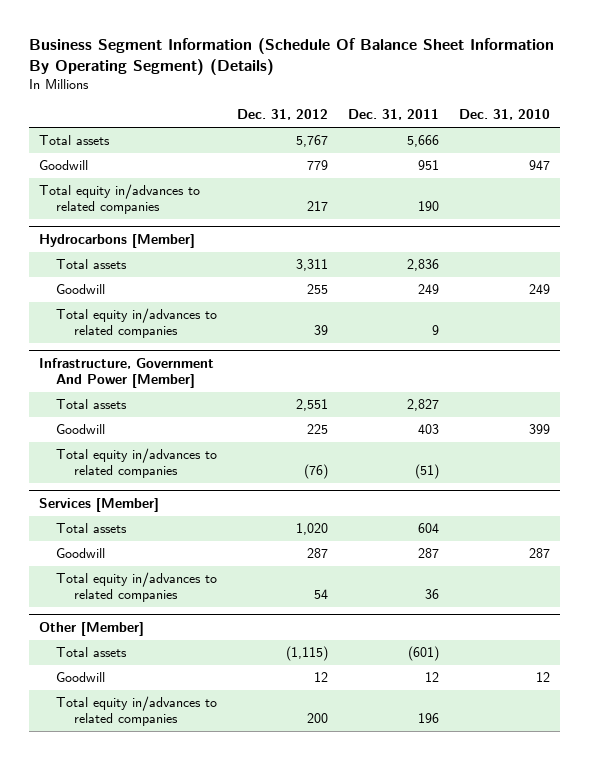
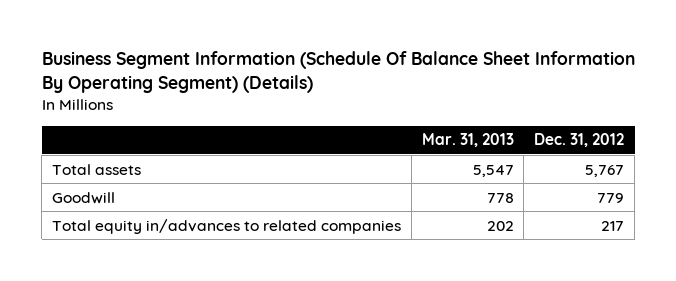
- | Dec. 31, 2012 | Dec. 31, 2011 | Dec. 31, 2010
+ | Mar. 31, 2013 | Dec. 31, 2012
- Hydrocarbons [Member]
- Total assets | 3,311 | 2,836 |
- Goodwill | 255 | 249 | 249
- Total equity in/advances to related companies | 39 | 9 |
- Infrastructure, Government And Power [Member]
- Total assets | 2,551 | 2,827 |
- Goodwill | 225 | 403 | 399
- Total equity in/advances to related companies | (76) | (51) |
- Services [Member]
- Total assets | 1,020 | 604 |
- Goodwill | 287 | 287 | 287
- Total equity in/advances to related companies | 54 | 36 |
- Other [Member]
- Total assets | (1,115) | (601) |
- Goodwill | 12 | 12 | 12
- Total equity in/advances to related companies | 200 | 196 |

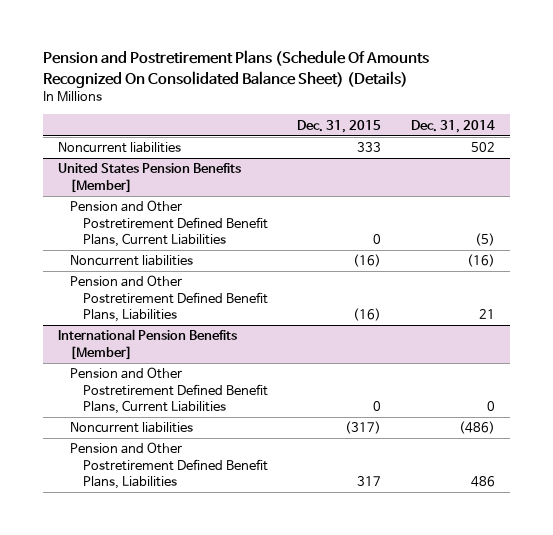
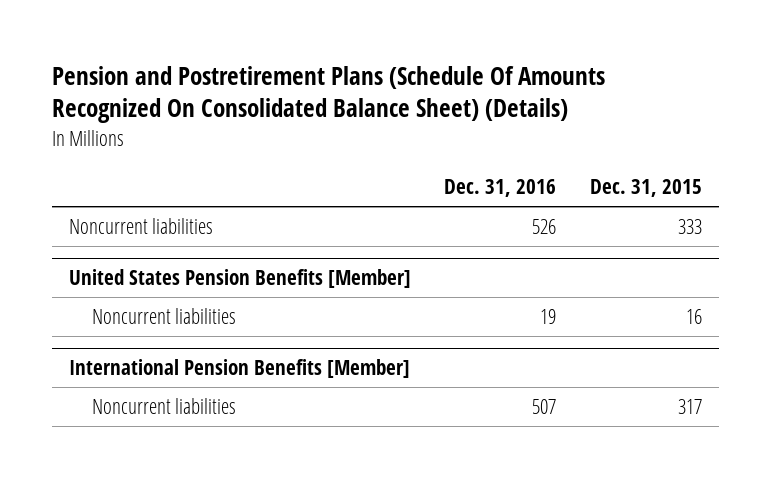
- | Dec. 31, 2015 | Dec. 31, 2014
+ | Dec. 31, 2016 | Dec. 31, 2015
@ United States Pension Benefits [Member]
- Pension and Other Postretirement Defined Benefit Plans, Current Liabilities | 0 | (5)
- Noncurrent liabilities | (16) | (16)
- Pension and Other Postretirement Defined Benefit Plans, Liabilities | (16) | 21
+ Noncurrent liabilities | 19 | 16
@ International Pension Benefits [Member]
- Pension and Other Postretirement Defined Benefit Plans, Current Liabilities | 0 | 0
- Noncurrent liabilities | (317) | (486)
- Pension and Other Postretirement Defined Benefit Plans, Liabilities | 317 | 486
+ Noncurrent liabilities | 507 | 317

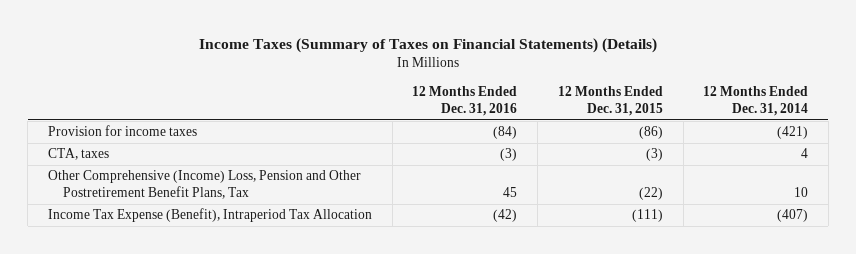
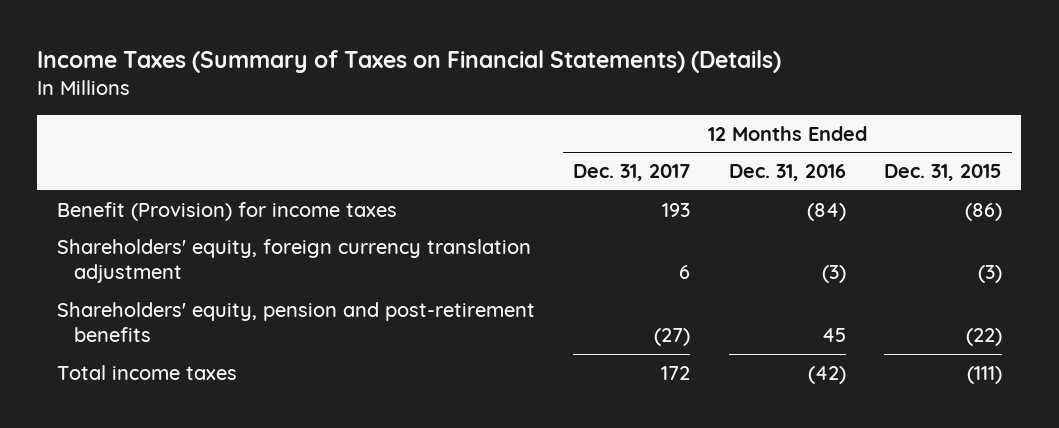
- | 12 Months Ended Dec. 31, 2016 | 12 Months Ended Dec. 31, 2015 | 12 Months Ended Dec. 31, 2014
+ | 12 Months Ended Dec. 31, 2017 | 12 Months Ended Dec. 31, 2016 | 12 Months Ended Dec. 31, 2015
- Provision for income taxes | (84) | (86) | (421)
- CTA, taxes | (3) | (3) | 4
- Other Comprehensive (Income) Loss, Pension and Other Postretirement Benefit Plans, Tax | 45 | (22) | 10
- Income Tax Expense (Benefit), Intraperiod Tax Allocation | (42) | (111) | (407)
+ Benefit (Provision) for income taxes | 193 | (84) | (86)
+ Shareholders' equity, foreign currency translation adjustment | 6 | (3) | (3)
+ Shareholders' equity, pension and post-retirement benefits | (27) | 45 | (22)
+ Total income taxes | 172 | (42) | (111)

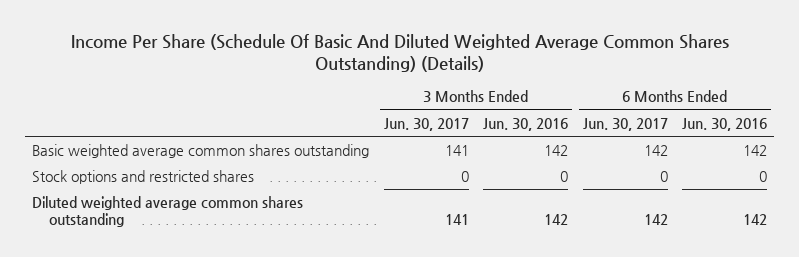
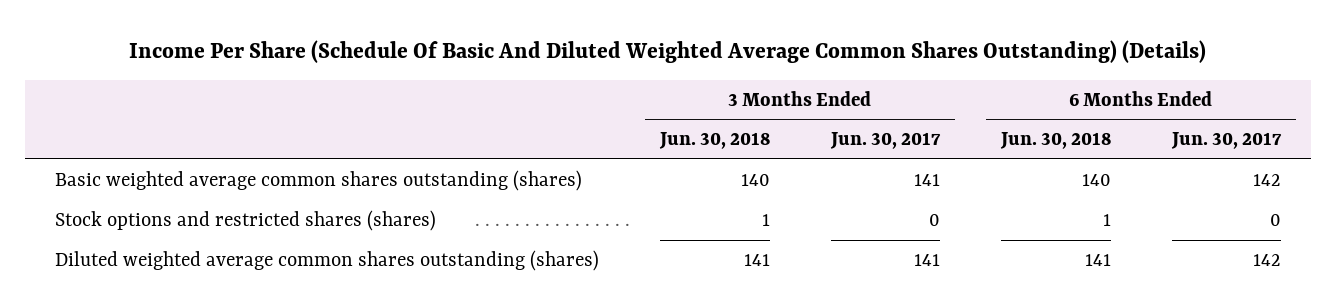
- | 3 Months Ended Jun. 30, 2017 | 3 Months Ended Jun. 30, 2016 | 6 Months Ended Jun. 30, 2017 | 6 Months Ended Jun. 30, 2016
+ | 3 Months Ended Jun. 30, 2018 | 3 Months Ended Jun. 30, 2017 | 6 Months Ended Jun. 30, 2018 | 6 Months Ended Jun. 30, 2017
- Basic weighted average common shares outstanding | 141 | 142 | 142 | 142
- Stock options and restricted shares | 0 | 0 | 0 | 0
- Diluted weighted average common shares outstanding | 141 | 142 | 142 | 142
+ Basic weighted average common shares outstanding (shares) | 140 | 141 | 140 | 142
+ Stock options and restricted shares (shares) | 1 | 0 | 1 | 0
+ Diluted weighted average common shares outstanding (shares) | 141 | 141 | 141 | 142

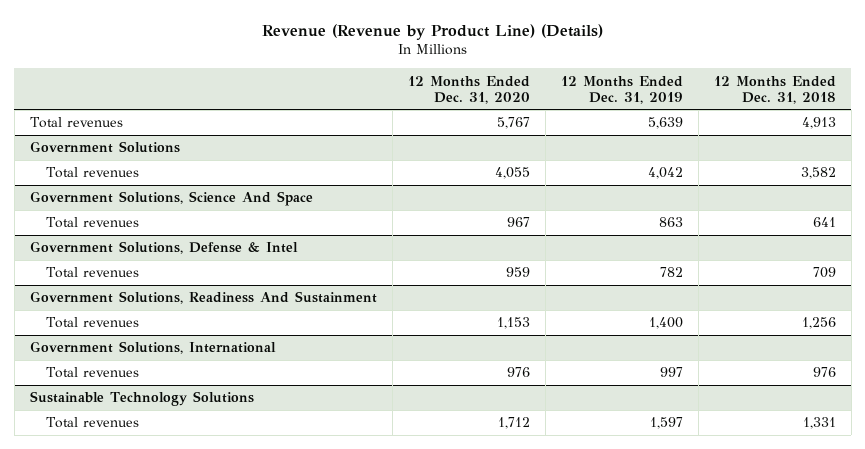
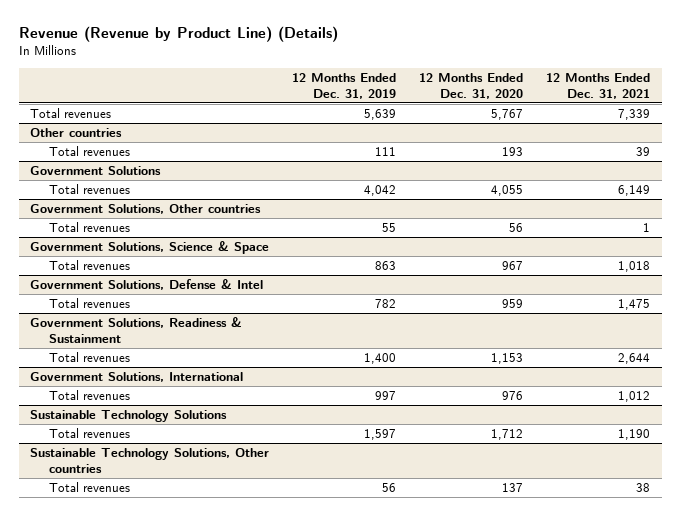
- | 12 Months Ended Dec. 31, 2020 | 12 Months Ended Dec. 31, 2019 | 12 Months Ended Dec. 31, 2018
+ | 12 Months Ended Dec. 31, 2019 | 12 Months Ended Dec. 31, 2020 | 12 Months Ended Dec. 31, 2021
+ Other countries
+ Total revenues | 111 | 193 | 39
- Government Solutions, Science And Space
+ Government Solutions, Other countries
+ Total revenues | 55 | 56 | 1
+ Government Solutions, Science & Space
- Government Solutions, Readiness And Sustainment
+ Government Solutions, Readiness & Sustainment
+ Sustainable Technology Solutions, Other countries
+ Total revenues | 56 | 137 | 38

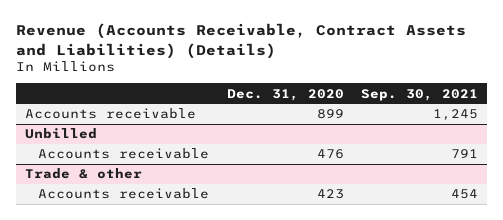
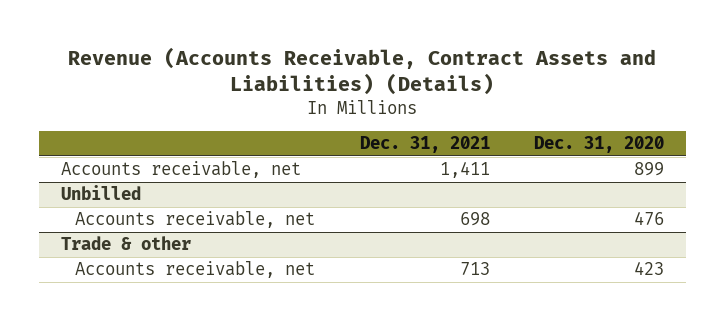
- | Dec. 31, 2020 | Sep. 30, 2021
+ | Dec. 31, 2021 | Dec. 31, 2020
- Accounts receivable | 899 | 1,245
+ Accounts receivable, net | 1,411 | 899
@ Unbilled
- Accounts receivable | 476 | 791
+ Accounts receivable, net | 698 | 476
@ Trade & other
- Accounts receivable | 423 | 454
+ Accounts receivable, net | 713 | 423

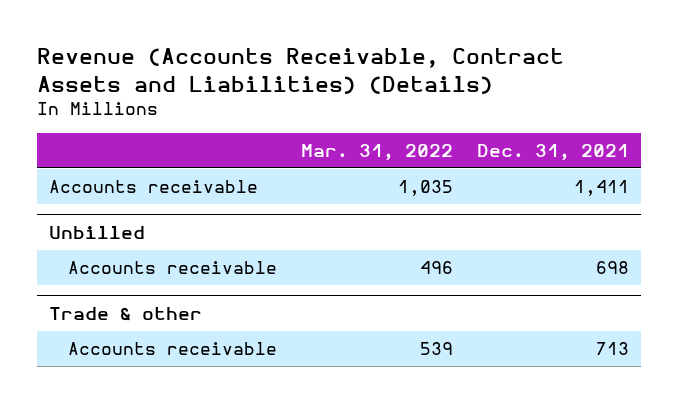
- | Dec. 31, 2021 | Dec. 31, 2020
+ | Mar. 31, 2022 | Dec. 31, 2021
- Accounts receivable, net | 1,411 | 899
+ Accounts receivable | 1,035 | 1,411
@ Unbilled
- Accounts receivable, net | 698 | 476
+ Accounts receivable | 496 | 698
@ Trade & other
- Accounts receivable, net | 713 | 423
+ Accounts receivable | 539 | 713

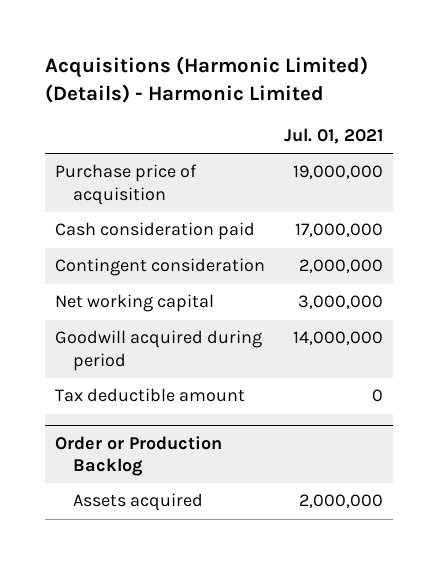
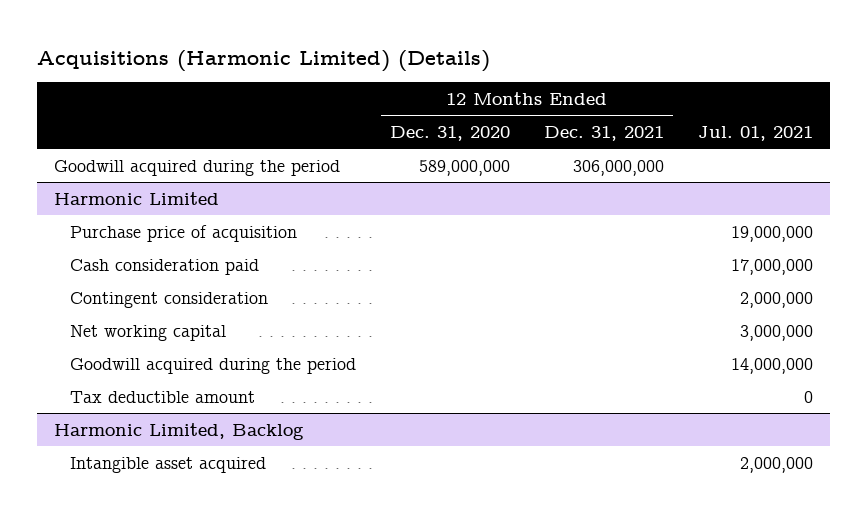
- Acquisitions (Harmonic Limited) (Details) - Harmonic Limited
+ Acquisitions (Harmonic Limited) (Details)
- | Jul. 01, 2021
+ | 12 Months Ended Dec. 31, 2020 | 12 Months Ended Dec. 31, 2021 | Jul. 01, 2021
+ Goodwill acquired during the period | 589,000,000 | 306,000,000 |
+ Harmonic Limited
- Goodwill acquired during period | 14,000,000
+ Goodwill acquired during the period | | | 14,000,000
- Order or Production Backlog
- Assets acquired | 2,000,000
+ Harmonic Limited, Backlog
+ Intangible asset acquired | | | 2,000,000

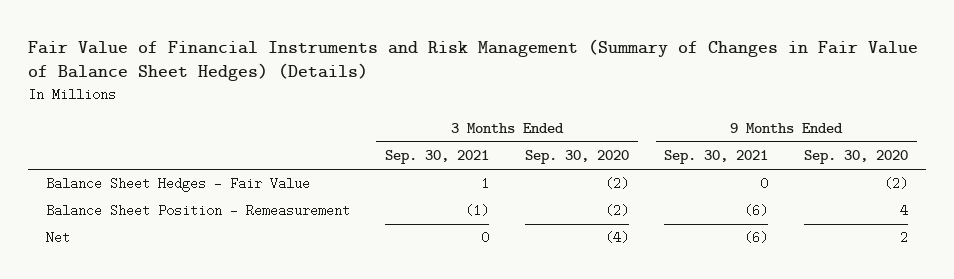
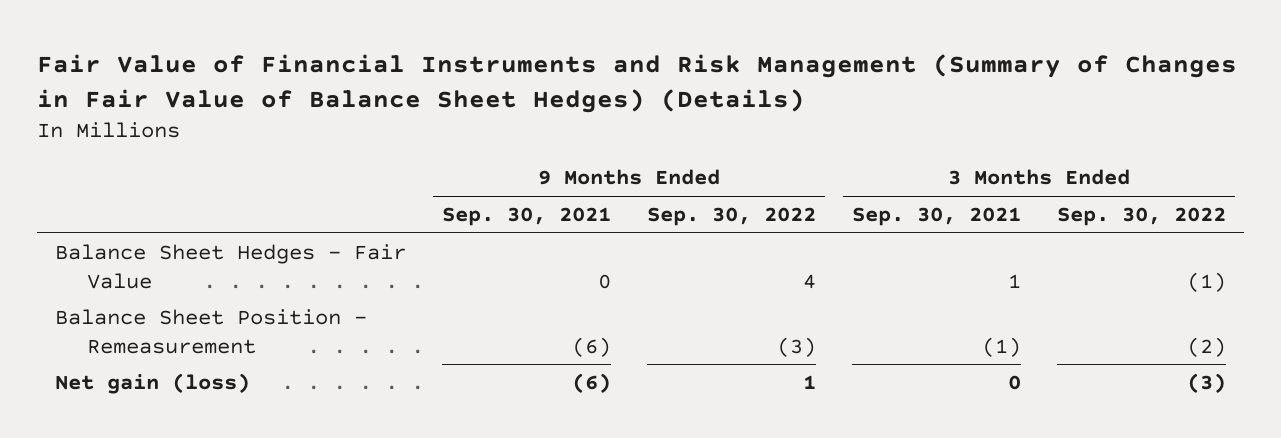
- | 3 Months Ended Sep. 30, 2021 | 3 Months Ended Sep. 30, 2020 | 9 Months Ended Sep. 30, 2021 | 9 Months Ended Sep. 30, 2020
+ | 9 Months Ended Sep. 30, 2021 | 9 Months Ended Sep. 30, 2022 | 3 Months Ended Sep. 30, 2021 | 3 Months Ended Sep. 30, 2022
- Net | 0 | (4) | (6) | 2
+ Net gain (loss) | (6) | 1 | 0 | (3)

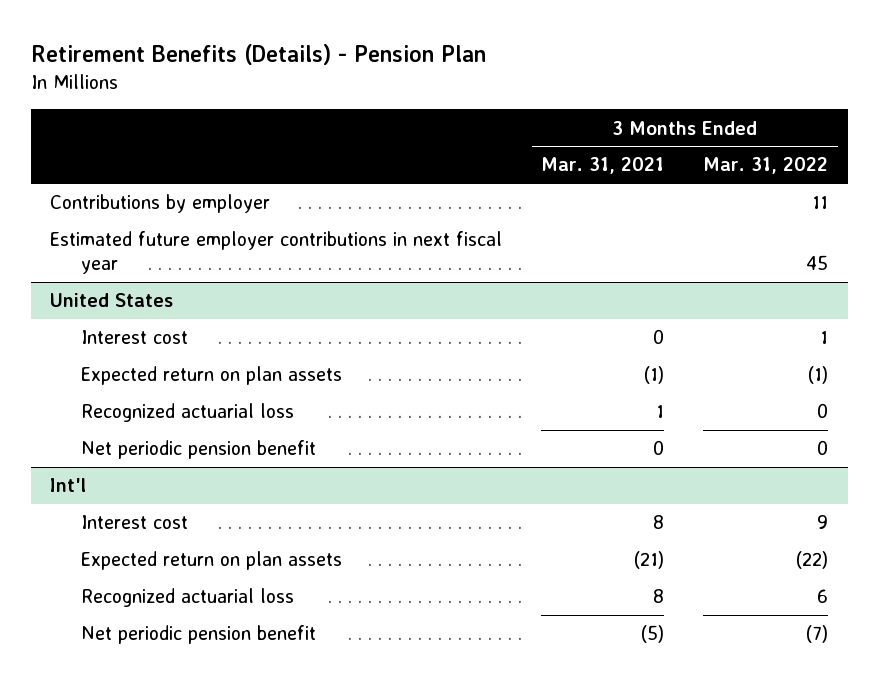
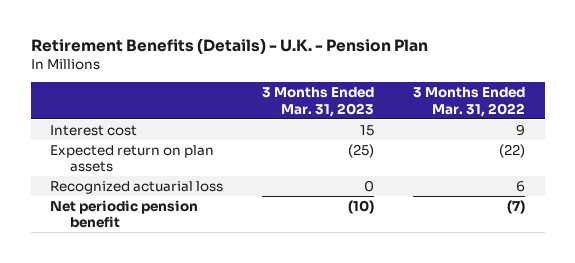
- Retirement Benefits (Details) - Pension Plan
+ Retirement Benefits (Details) - U.K. - Pension Plan
- | 3 Months Ended Mar. 31, 2021 | 3 Months Ended Mar. 31, 2022
+ | 3 Months Ended Mar. 31, 2023 | 3 Months Ended Mar. 31, 2022
- Contributions by employer | | 11
- Estimated future employer contributions in next fiscal year | | 45
- United States
- Interest cost | 0 | 1
- Expected return on plan assets | (1) | (1)
- Recognized actuarial loss | 1 | 0
- Net periodic pension benefit | 0 | 0
- Int'l

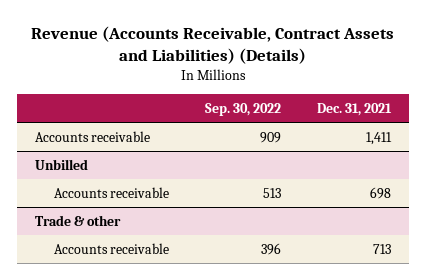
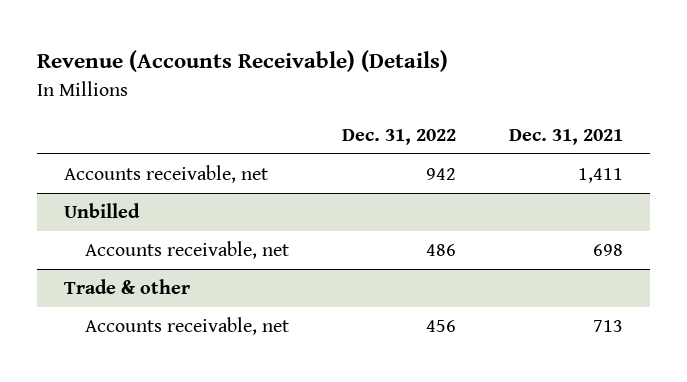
- Revenue (Accounts Receivable, Contract Assets and Liabilities) (Details)
+ Revenue (Accounts Receivable) (Details)
- | Sep. 30, 2022 | Dec. 31, 2021
+ | Dec. 31, 2022 | Dec. 31, 2021
- Accounts receivable | 909 | 1,411
+ Accounts receivable, net | 942 | 1,411
@ Unbilled
- Accounts receivable | 513 | 698
+ Accounts receivable, net | 486 | 698
@ Trade & other
- Accounts receivable | 396 | 713
+ Accounts receivable, net | 456 | 713

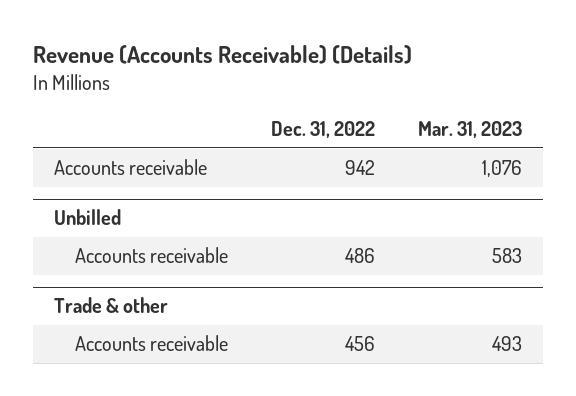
- | Dec. 31, 2022 | Dec. 31, 2021
+ | Dec. 31, 2022 | Mar. 31, 2023
- Accounts receivable, net | 942 | 1,411
+ Accounts receivable | 942 | 1,076
@ Unbilled
- Accounts receivable, net | 486 | 698
+ Accounts receivable | 486 | 583
@ Trade & other
- Accounts receivable, net | 456 | 713
+ Accounts receivable | 456 | 493

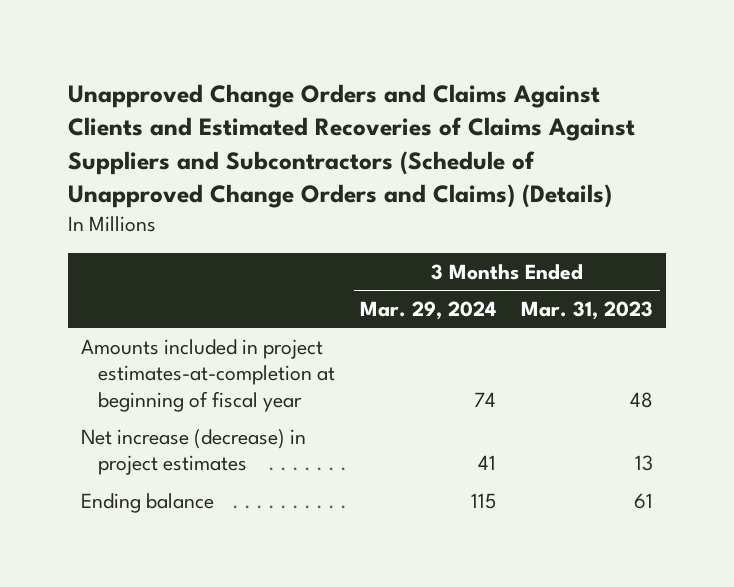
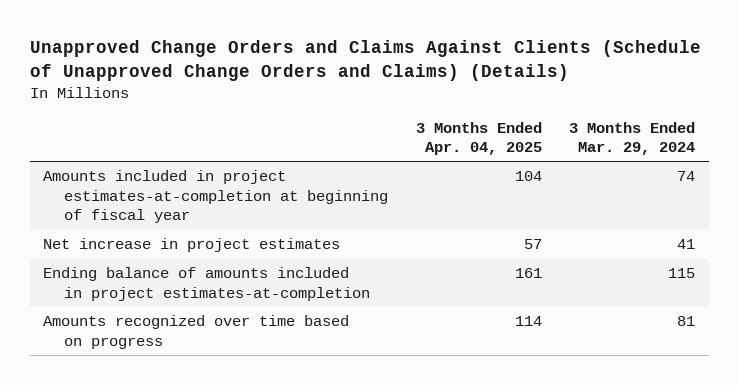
- Unapproved Change Orders and Claims Against Clients and Estimated Recoveries of Claims Against Suppliers and Subcontractors (Schedule of Unapproved Change Orders and Claims) (Details)
+ Unapproved Change Orders and Claims Against Clients (Schedule of Unapproved Change Orders and Claims) (Details)
- | 3 Months Ended Mar. 29, 2024 | 3 Months Ended Mar. 31, 2023
+ | 3 Months Ended Apr. 04, 2025 | 3 Months Ended Mar. 29, 2024
- Net increase (decrease) in project estimates | 41 | 13
- Ending balance | 115 | 61
+ Net increase in project estimates | 57 | 41
+ Ending balance of amounts included in project estimates-at-completion | 161 | 115
+ Amounts recognized over time based on progress | 114 | 81

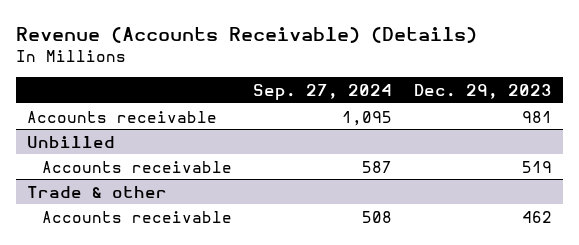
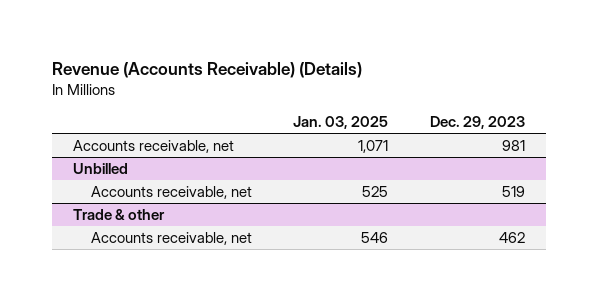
- | Sep. 27, 2024 | Dec. 29, 2023
+ | Jan. 03, 2025 | Dec. 29, 2023
- Accounts receivable | 1,095 | 981
+ Accounts receivable, net | 1,071 | 981
@ Unbilled
- Accounts receivable | 587 | 519
+ Accounts receivable, net | 525 | 519
@ Trade & other
- Accounts receivable | 508 | 462
+ Accounts receivable, net | 546 | 462

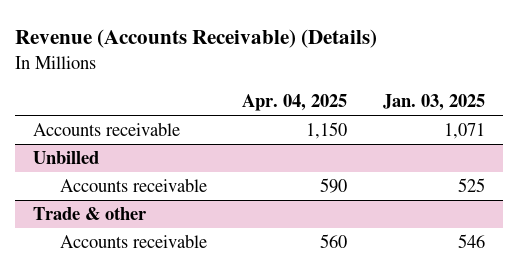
- | Jan. 03, 2025 | Dec. 29, 2023
+ | Apr. 04, 2025 | Jan. 03, 2025
- Accounts receivable, net | 1,071 | 981
+ Accounts receivable | 1,150 | 1,071
@ Unbilled
- Accounts receivable, net | 525 | 519
+ Accounts receivable | 590 | 525
@ Trade & other
- Accounts receivable, net | 546 | 462
+ Accounts receivable | 560 | 546

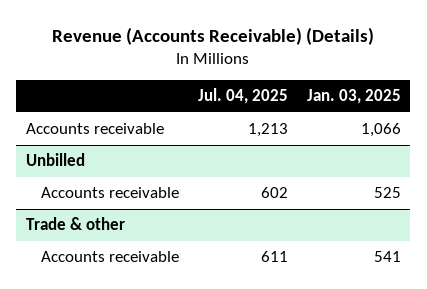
- | Apr. 04, 2025 | Jan. 03, 2025
+ | Jul. 04, 2025 | Jan. 03, 2025
- Accounts receivable | 1,150 | 1,071
+ Accounts receivable | 1,213 | 1,066
@ Trade & other
- Accounts receivable | 560 | 546
+ Accounts receivable | 611 | 541

